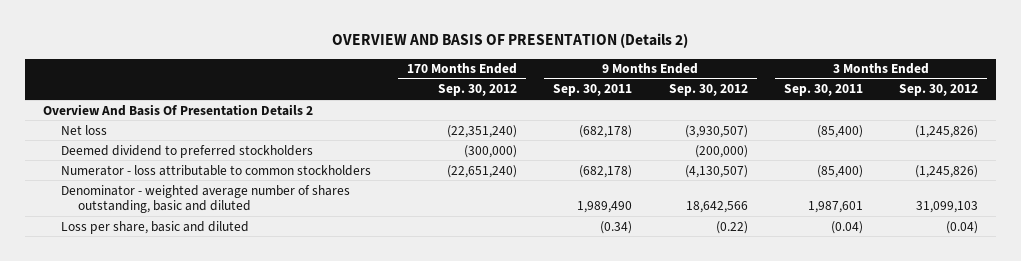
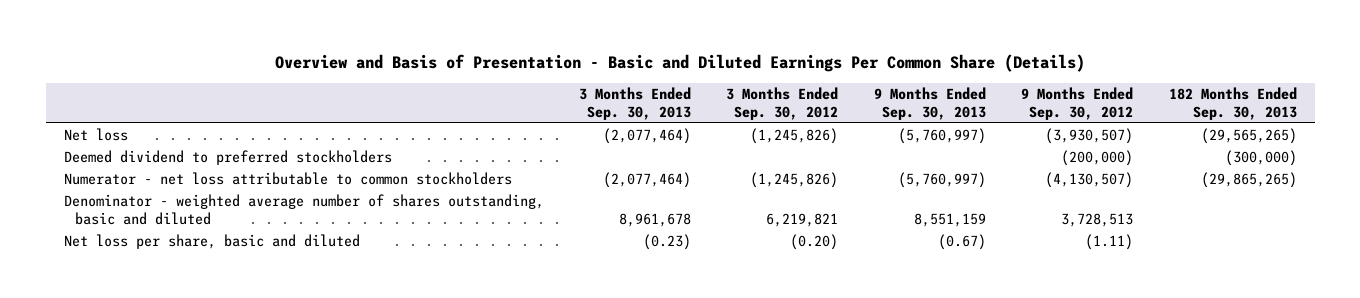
- OVERVIEW AND BASIS OF PRESENTATION (Details 2)
+ Overview and Basis of Presentation - Basic and Diluted Earnings Per Common Share (Details)
- | 170 Months Ended Sep. 30, 2012 | 9 Months Ended Sep. 30, 2011 | 9 Months Ended Sep. 30, 2012 | 3 Months Ended Sep. 30, 2011 | 3 Months Ended Sep. 30, 2012
+ | 3 Months Ended Sep. 30, 2013 | 3 Months Ended Sep. 30, 2012 | 9 Months Ended Sep. 30, 2013 | 9 Months Ended Sep. 30, 2012 | 182 Months Ended Sep. 30, 2013
- Overview And Basis Of Presentation Details 2
- Numerator - loss attributable to common stockholders | (22,651,240) | (682,178) | (4,130,507) | (85,400) | (1,245,826)
- Denominator - weighted average number of shares outstanding, basic and diluted | | 1,989,490 | 18,642,566 | 1,987,601 | 31,099,103
- Loss per share, basic and diluted | | (0.34) | (0.22) | (0.04) | (0.04)
+ Numerator - net loss attributable to common stockholders | (2,077,464) | (1,245,826) | (5,760,997) | (4,130,507) | (29,865,265)
+ Denominator - weighted average number of shares outstanding, basic and diluted | 8,961,678 | 6,219,821 | 8,551,159 | 3,728,513 |
+ Net loss per share, basic and diluted | (0.23) | (0.20) | (0.67) | (1.11) |

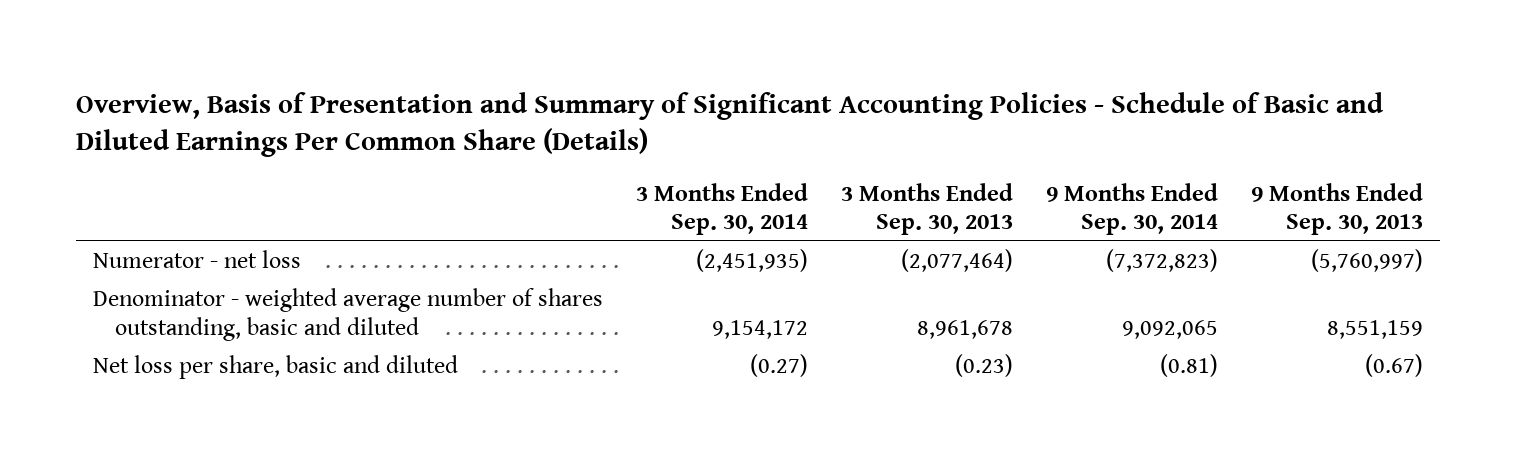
- Overview and Basis of Presentation - Basic and Diluted Earnings Per Common Share (Details)
+ Overview, Basis of Presentation and Summary of Significant Accounting Policies - Schedule of Basic and Diluted Earnings Per Common Share (Details)
- | 3 Months Ended Sep. 30, 2013 | 3 Months Ended Sep. 30, 2012 | 9 Months Ended Sep. 30, 2013 | 9 Months Ended Sep. 30, 2012 | 182 Months Ended Sep. 30, 2013
+ | 3 Months Ended Sep. 30, 2014 | 3 Months Ended Sep. 30, 2013 | 9 Months Ended Sep. 30, 2014 | 9 Months Ended Sep. 30, 2013
- Net loss | (2,077,464) | (1,245,826) | (5,760,997) | (3,930,507) | (29,565,265)
- Deemed dividend to preferred stockholders | | | | (200,000) | (300,000)
- Numerator - net loss attributable to common stockholders | (2,077,464) | (1,245,826) | (5,760,997) | (4,130,507) | (29,865,265)
+ Numerator - net loss | (2,451,935) | (2,077,464) | (7,372,823) | (5,760,997)

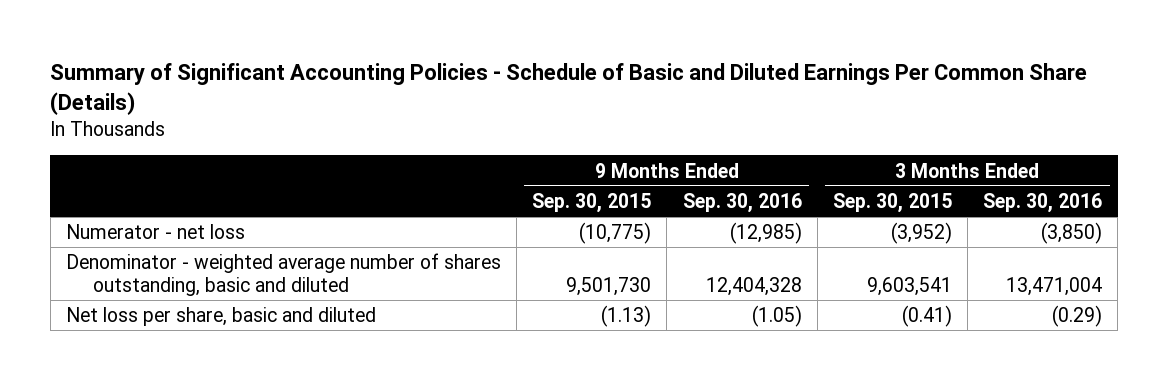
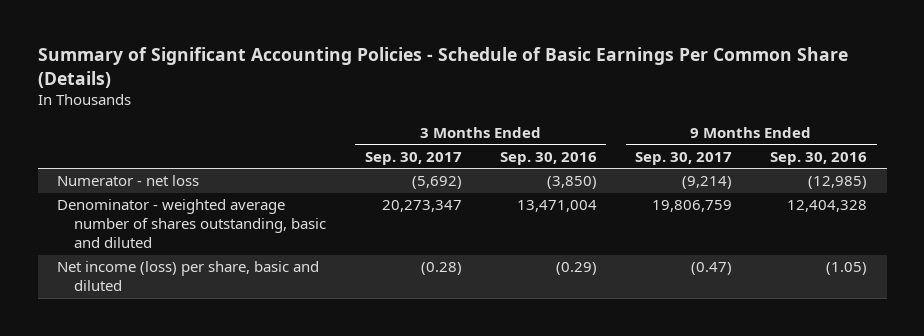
- Summary of Significant Accounting Policies - Schedule of Basic and Diluted Earnings Per Common Share (Details)
+ Summary of Significant Accounting Policies - Schedule of Basic Earnings Per Common Share (Details)
- | 9 Months Ended Sep. 30, 2015 | 9 Months Ended Sep. 30, 2016 | 3 Months Ended Sep. 30, 2015 | 3 Months Ended Sep. 30, 2016
+ | 3 Months Ended Sep. 30, 2017 | 3 Months Ended Sep. 30, 2016 | 9 Months Ended Sep. 30, 2017 | 9 Months Ended Sep. 30, 2016
- Net loss per share, basic and diluted | (1.13) | (1.05) | (0.41) | (0.29)
+ Net income (loss) per share, basic and diluted | (0.28) | (0.29) | (0.47) | (1.05)

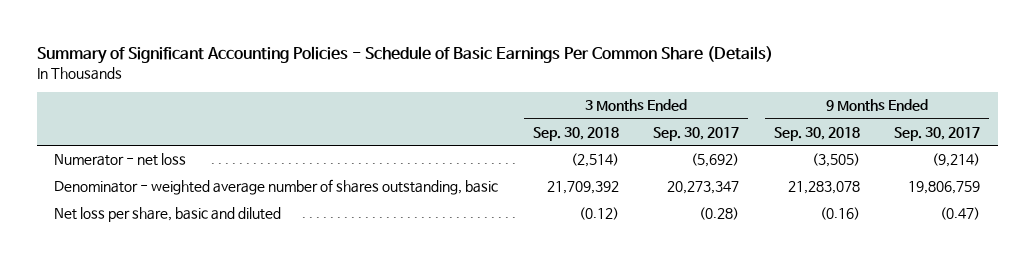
- | 3 Months Ended Sep. 30, 2017 | 3 Months Ended Sep. 30, 2016 | 9 Months Ended Sep. 30, 2017 | 9 Months Ended Sep. 30, 2016
+ | 3 Months Ended Sep. 30, 2018 | 3 Months Ended Sep. 30, 2017 | 9 Months Ended Sep. 30, 2018 | 9 Months Ended Sep. 30, 2017
- Denominator - weighted average number of shares outstanding, basic and diluted | 20,273,347 | 13,471,004 | 19,806,759 | 12,404,328
- Net income (loss) per share, basic and diluted | (0.28) | (0.29) | (0.47) | (1.05)
+ Denominator - weighted average number of shares outstanding, basic | 21,709,392 | 20,273,347 | 21,283,078 | 19,806,759
+ Net loss per share, basic and diluted | (0.12) | (0.28) | (0.16) | (0.47)

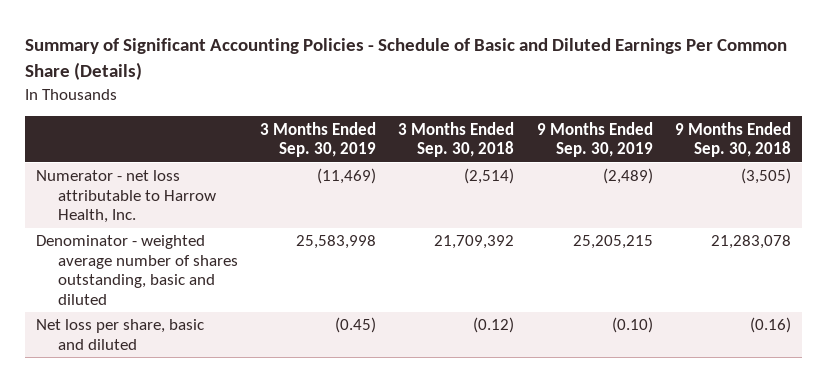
- Summary of Significant Accounting Policies - Schedule of Basic Earnings Per Common Share (Details)
+ Summary of Significant Accounting Policies - Schedule of Basic and Diluted Earnings Per Common Share (Details)
- | 3 Months Ended Sep. 30, 2018 | 3 Months Ended Sep. 30, 2017 | 9 Months Ended Sep. 30, 2018 | 9 Months Ended Sep. 30, 2017
+ | 3 Months Ended Sep. 30, 2019 | 3 Months Ended Sep. 30, 2018 | 9 Months Ended Sep. 30, 2019 | 9 Months Ended Sep. 30, 2018
- Numerator - net loss | (2,514) | (5,692) | (3,505) | (9,214)
- Denominator - weighted average number of shares outstanding, basic | 21,709,392 | 20,273,347 | 21,283,078 | 19,806,759
+ Numerator - net loss attributable to Harrow Health, Inc. | (11,469) | (2,514) | (2,489) | (3,505)
+ Denominator - weighted average number of shares outstanding, basic and diluted | 25,583,998 | 21,709,392 | 25,205,215 | 21,283,078

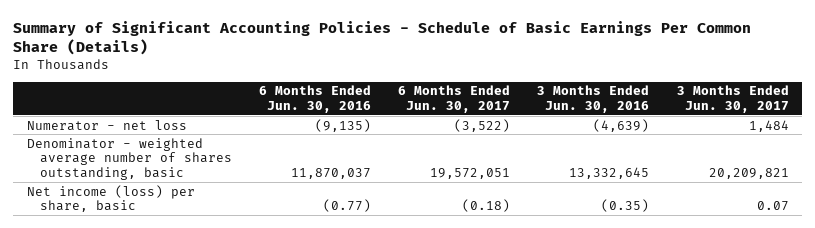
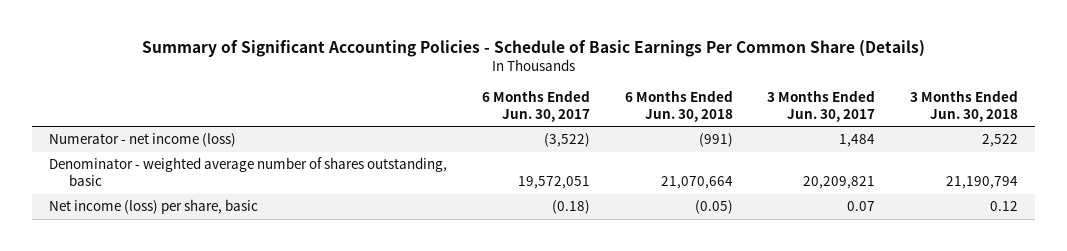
- | 6 Months Ended Jun. 30, 2016 | 6 Months Ended Jun. 30, 2017 | 3 Months Ended Jun. 30, 2016 | 3 Months Ended Jun. 30, 2017
+ | 6 Months Ended Jun. 30, 2017 | 6 Months Ended Jun. 30, 2018 | 3 Months Ended Jun. 30, 2017 | 3 Months Ended Jun. 30, 2018
- Numerator - net loss | (9,135) | (3,522) | (4,639) | 1,484
+ Numerator - net income (loss) | (3,522) | (991) | 1,484 | 2,522

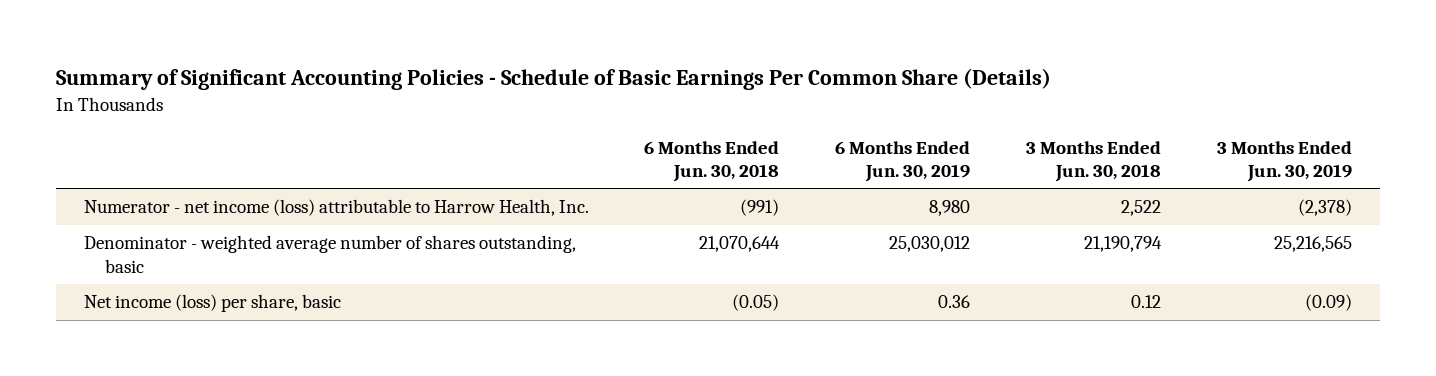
- | 6 Months Ended Jun. 30, 2017 | 6 Months Ended Jun. 30, 2018 | 3 Months Ended Jun. 30, 2017 | 3 Months Ended Jun. 30, 2018
+ | 6 Months Ended Jun. 30, 2018 | 6 Months Ended Jun. 30, 2019 | 3 Months Ended Jun. 30, 2018 | 3 Months Ended Jun. 30, 2019
- Numerator - net income (loss) | (3,522) | (991) | 1,484 | 2,522
- Denominator - weighted average number of shares outstanding, basic | 19,572,051 | 21,070,664 | 20,209,821 | 21,190,794
+ Numerator - net income (loss) attributable to Harrow Health, Inc. | (991) | 8,980 | 2,522 | (2,378)
+ Denominator - weighted average number of shares outstanding, basic | 21,070,644 | 25,030,012 | 21,190,794 | 25,216,565

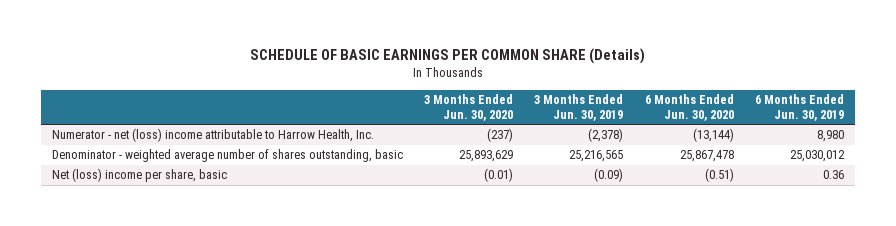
- Summary of Significant Accounting Policies - Schedule of Basic Earnings Per Common Share (Details)
+ SCHEDULE OF BASIC EARNINGS PER COMMON SHARE (Details)
- | 6 Months Ended Jun. 30, 2018 | 6 Months Ended Jun. 30, 2019 | 3 Months Ended Jun. 30, 2018 | 3 Months Ended Jun. 30, 2019
+ | 3 Months Ended Jun. 30, 2020 | 3 Months Ended Jun. 30, 2019 | 6 Months Ended Jun. 30, 2020 | 6 Months Ended Jun. 30, 2019
- Numerator - net income (loss) attributable to Harrow Health, Inc. | (991) | 8,980 | 2,522 | (2,378)
+ Numerator - net (loss) income attributable to Harrow Health, Inc. | (237) | (2,378) | (13,144) | 8,980
- Net income (loss) per share, basic | (0.05) | 0.36 | 0.12 | (0.09)
+ Net (loss) income per share, basic | (0.01) | (0.09) | (0.51) | 0.36

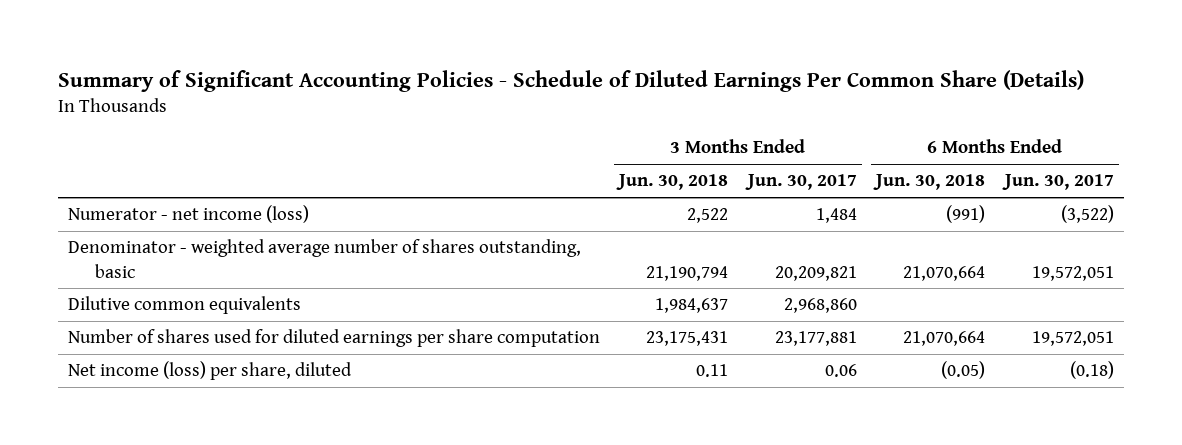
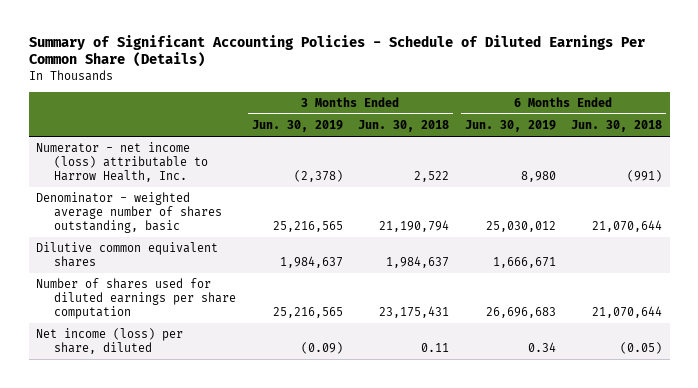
- | 3 Months Ended Jun. 30, 2018 | 3 Months Ended Jun. 30, 2017 | 6 Months Ended Jun. 30, 2018 | 6 Months Ended Jun. 30, 2017
+ | 3 Months Ended Jun. 30, 2019 | 3 Months Ended Jun. 30, 2018 | 6 Months Ended Jun. 30, 2019 | 6 Months Ended Jun. 30, 2018
- Numerator - net income (loss) | 2,522 | 1,484 | (991) | (3,522)
- Denominator - weighted average number of shares outstanding, basic | 21,190,794 | 20,209,821 | 21,070,664 | 19,572,051
- Dilutive common equivalents | 1,984,637 | 2,968,860 | |
- Number of shares used for diluted earnings per share computation | 23,175,431 | 23,177,881 | 21,070,664 | 19,572,051
+ Numerator - net income (loss) attributable to Harrow Health, Inc. | (2,378) | 2,522 | 8,980 | (991)
+ Denominator - weighted average number of shares outstanding, basic | 25,216,565 | 21,190,794 | 25,030,012 | 21,070,644
+ Dilutive common equivalent shares | 1,984,637 | 1,984,637 | 1,666,671 |
+ Number of shares used for diluted earnings per share computation | 25,216,565 | 23,175,431 | 26,696,683 | 21,070,644

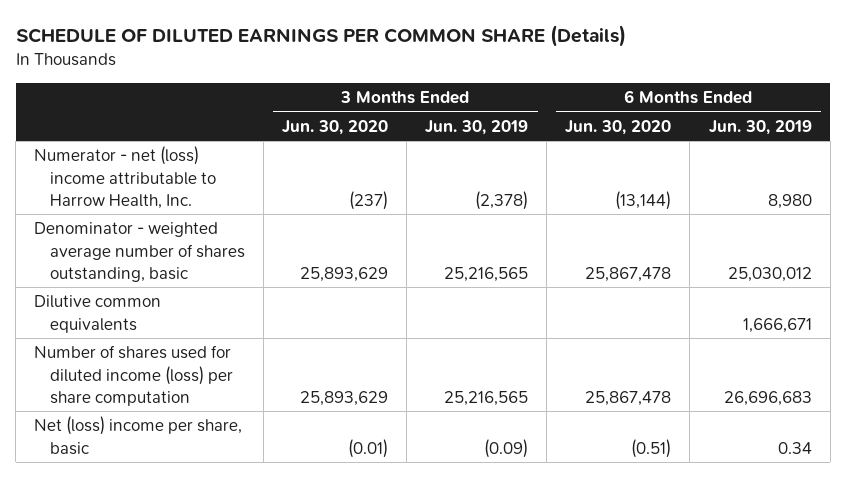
- Summary of Significant Accounting Policies - Schedule of Diluted Earnings Per Common Share (Details)
+ SCHEDULE OF DILUTED EARNINGS PER COMMON SHARE (Details)
- | 3 Months Ended Jun. 30, 2019 | 3 Months Ended Jun. 30, 2018 | 6 Months Ended Jun. 30, 2019 | 6 Months Ended Jun. 30, 2018
+ | 3 Months Ended Jun. 30, 2020 | 3 Months Ended Jun. 30, 2019 | 6 Months Ended Jun. 30, 2020 | 6 Months Ended Jun. 30, 2019
- Numerator - net income (loss) attributable to Harrow Health, Inc. | (2,378) | 2,522 | 8,980 | (991)
+ Numerator - net (loss) income attributable to Harrow Health, Inc. | (237) | (2,378) | (13,144) | 8,980
- Dilutive common equivalent shares | 1,984,637 | 1,984,637 | 1,666,671 |
- Number of shares used for diluted earnings per share computation | 25,216,565 | 23,175,431 | 26,696,683 | 21,070,644
- Net income (loss) per share, diluted | (0.09) | 0.11 | 0.34 | (0.05)
+ Dilutive common equivalents | | | | 1,666,671
+ Number of shares used for diluted income (loss) per share computation | 25,893,629 | 25,216,565 | 25,867,478 | 26,696,683
+ Net (loss) income per share, basic | (0.01) | (0.09) | (0.51) | 0.34

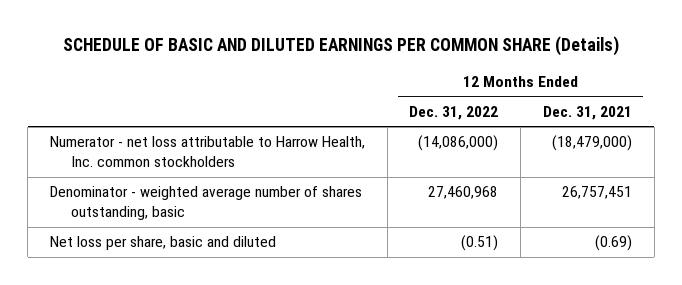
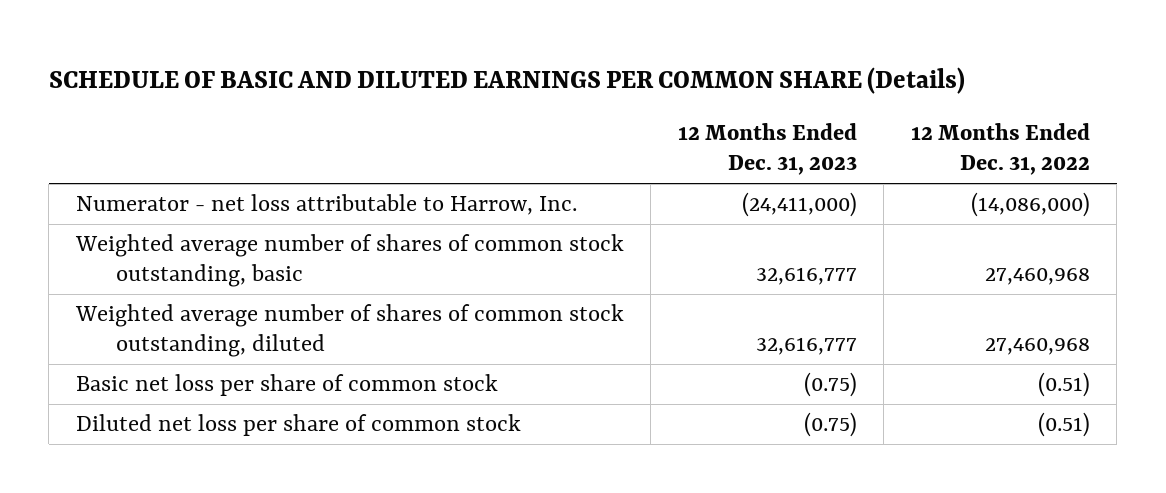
- | 12 Months Ended Dec. 31, 2022 | 12 Months Ended Dec. 31, 2021
+ | 12 Months Ended Dec. 31, 2023 | 12 Months Ended Dec. 31, 2022
- Numerator - net loss attributable to Harrow Health, Inc. common stockholders | (14,086,000) | (18,479,000)
- Denominator - weighted average number of shares outstanding, basic | 27,460,968 | 26,757,451
- Net loss per share, basic and diluted | (0.51) | (0.69)
+ Numerator - net loss attributable to Harrow, Inc. | (24,411,000) | (14,086,000)
+ Weighted average number of shares of common stock outstanding, basic | 32,616,777 | 27,460,968
+ Weighted average number of shares of common stock outstanding, diluted | 32,616,777 | 27,460,968
+ Basic net loss per share of common stock | (0.75) | (0.51)
+ Diluted net loss per share of common stock | (0.75) | (0.51)

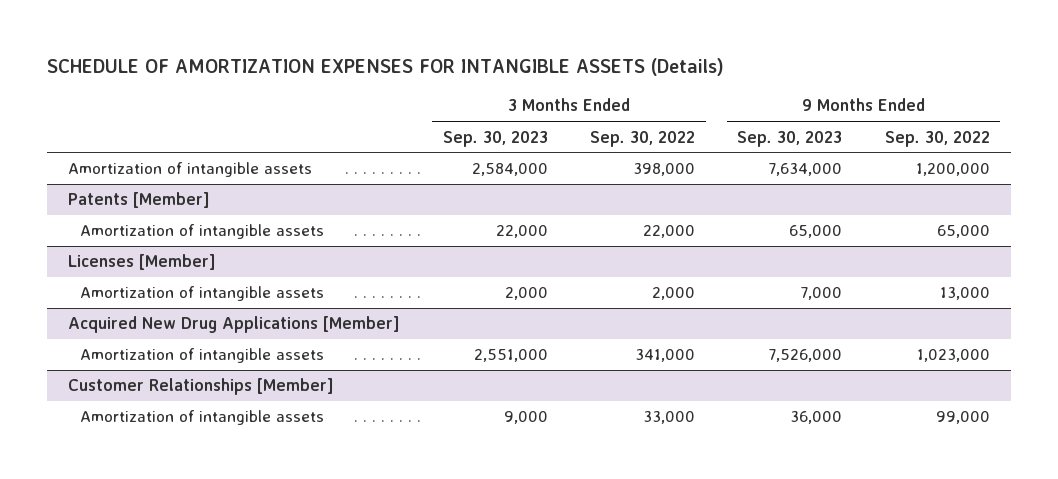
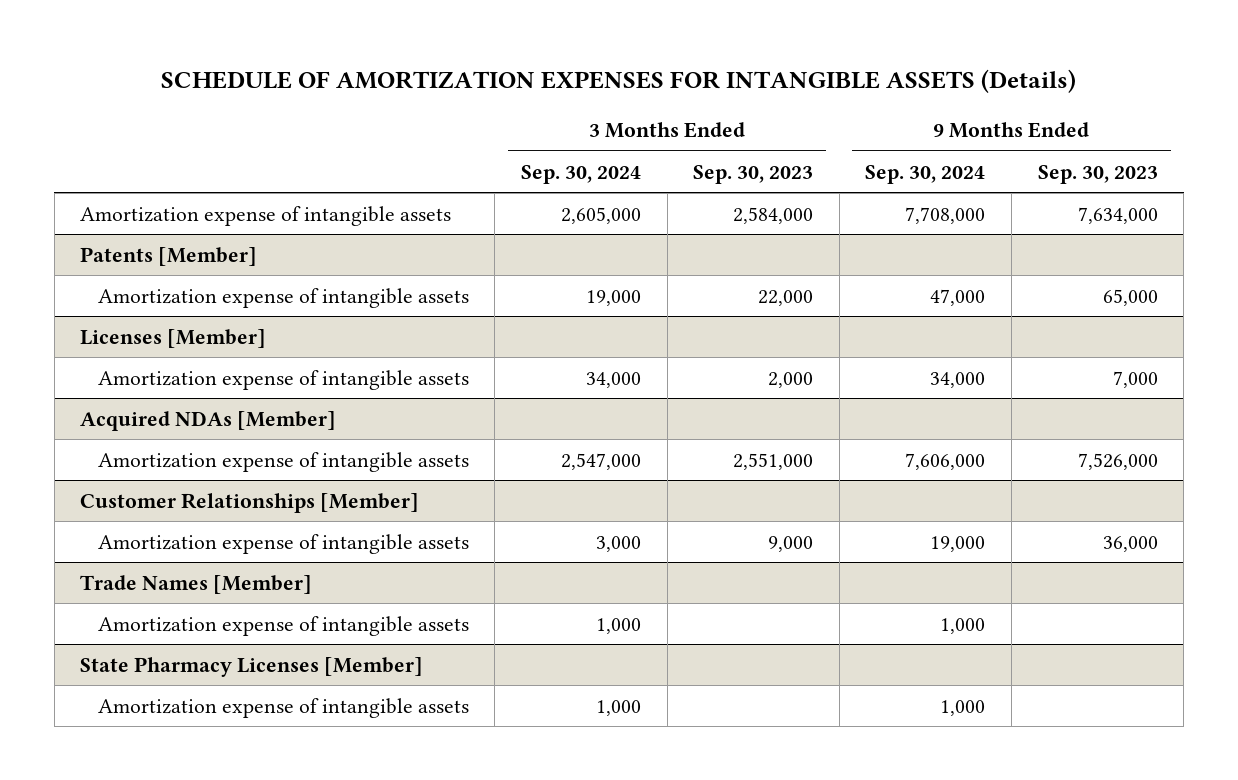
- | 3 Months Ended Sep. 30, 2023 | 3 Months Ended Sep. 30, 2022 | 9 Months Ended Sep. 30, 2023 | 9 Months Ended Sep. 30, 2022
+ | 3 Months Ended Sep. 30, 2024 | 3 Months Ended Sep. 30, 2023 | 9 Months Ended Sep. 30, 2024 | 9 Months Ended Sep. 30, 2023
- Amortization of intangible assets | 2,584,000 | 398,000 | 7,634,000 | 1,200,000
+ Amortization expense of intangible assets | 2,605,000 | 2,584,000 | 7,708,000 | 7,634,000
@ Patents [Member]
- Amortization of intangible assets | 22,000 | 22,000 | 65,000 | 65,000
+ Amortization expense of intangible assets | 19,000 | 22,000 | 47,000 | 65,000
@ Licenses [Member]
- Amortization of intangible assets | 2,000 | 2,000 | 7,000 | 13,000
- Acquired New Drug Applications [Member]
- Amortization of intangible assets | 2,551,000 | 341,000 | 7,526,000 | 1,023,000
@ Licenses [Member]
+ Amortization expense of intangible assets | 34,000 | 2,000 | 34,000 | 7,000
+ Acquired NDAs [Member]
+ Amortization expense of intangible assets | 2,547,000 | 2,551,000 | 7,606,000 | 7,526,000
@ Customer Relationships [Member]
- Amortization of intangible assets | 9,000 | 33,000 | 36,000 | 99,000
+ Amortization expense of intangible assets | 3,000 | 9,000 | 19,000 | 36,000
+ Trade Names [Member]
+ Amortization expense of intangible assets | 1,000 | | 1,000 |
+ State Pharmacy Licenses [Member]
+ Amortization expense of intangible assets | 1,000 | | 1,000 |

